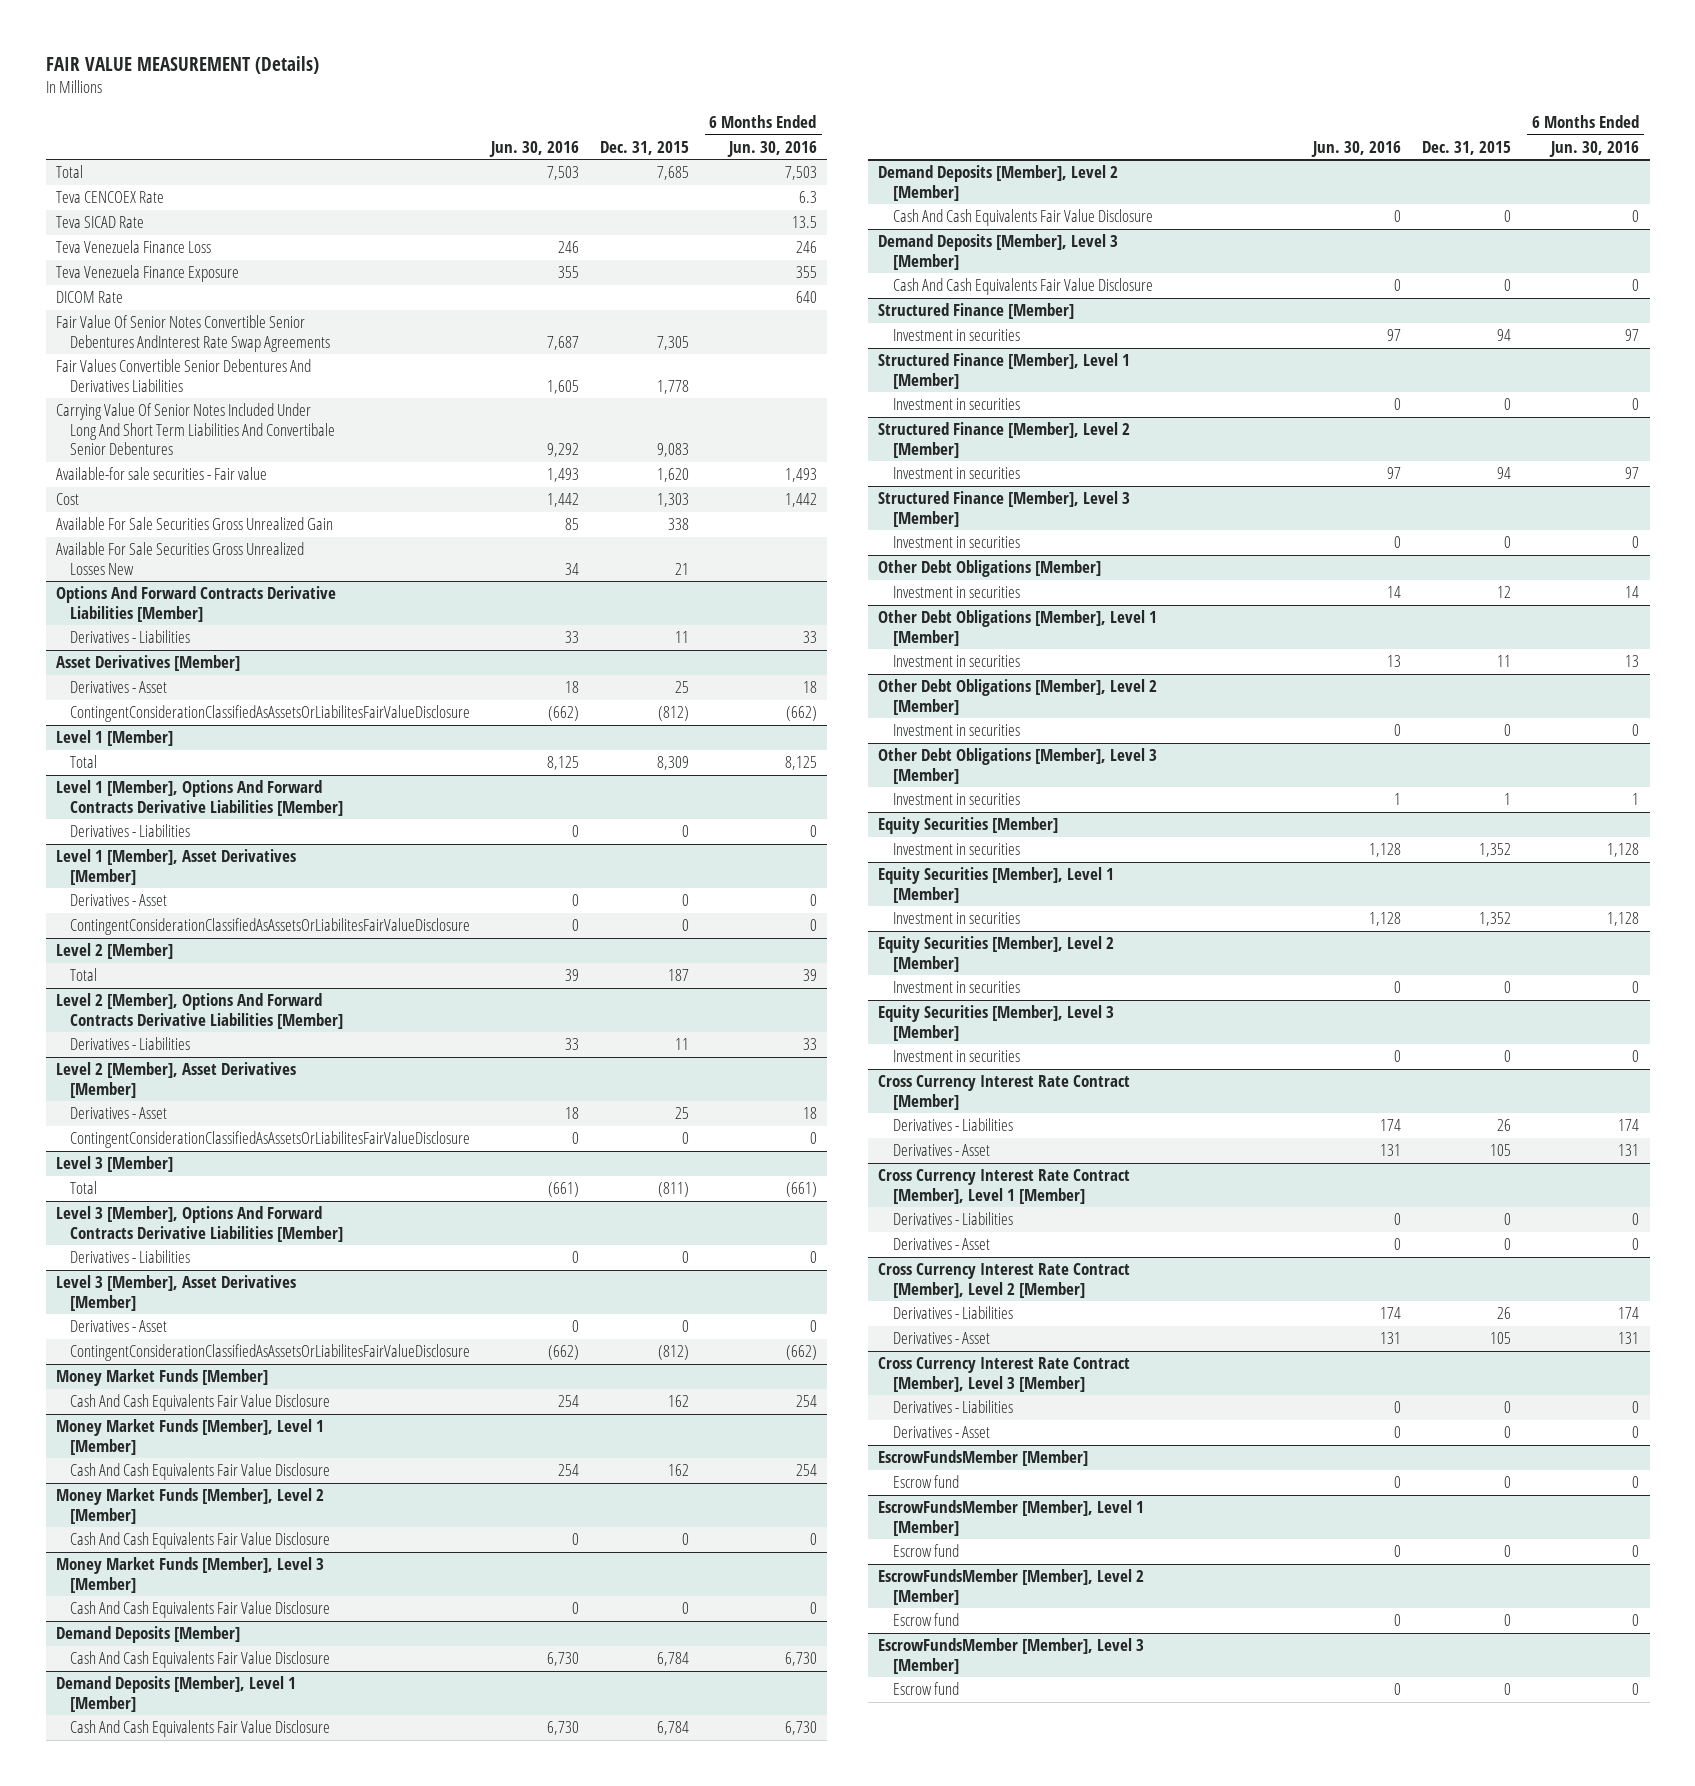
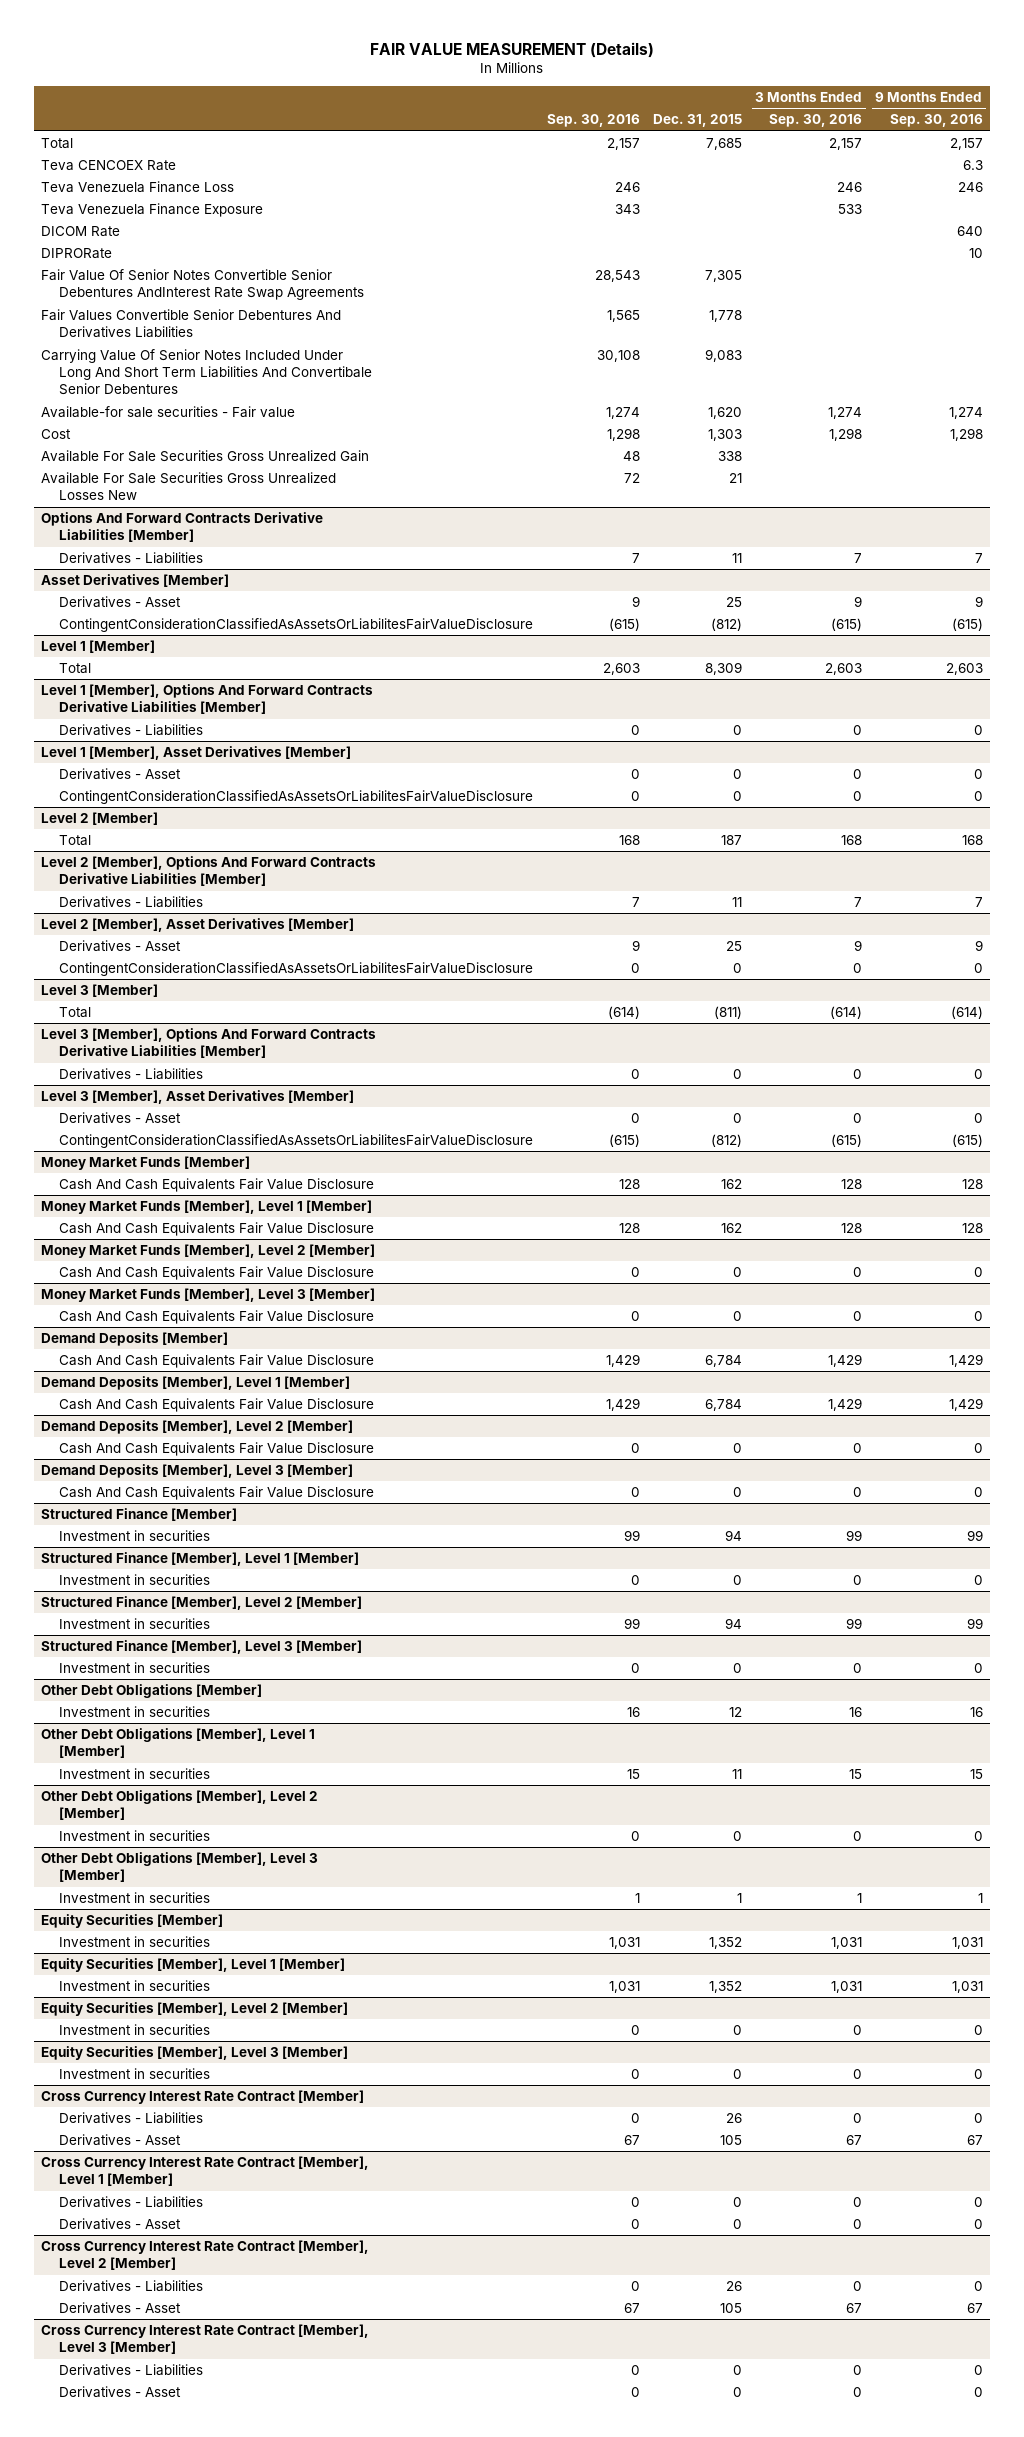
- | Jun. 30, 2016 | Dec. 31, 2015 | 6 Months Ended Jun. 30, 2016
+ | Sep. 30, 2016 | Dec. 31, 2015 | 3 Months Ended Sep. 30, 2016 | 9 Months Ended Sep. 30, 2016
- Teva SICAD Rate | | | 13.5
+ DIPRORate | | | | 10
- EscrowFundsMember [Member]
- Escrow fund | 0 | 0 | 0
- EscrowFundsMember [Member], Level 1 [Member]
- Escrow fund | 0 | 0 | 0
- EscrowFundsMember [Member], Level 2 [Member]
- Escrow fund | 0 | 0 | 0
- EscrowFundsMember [Member], Level 3 [Member]
- Escrow fund | 0 | 0 | 0

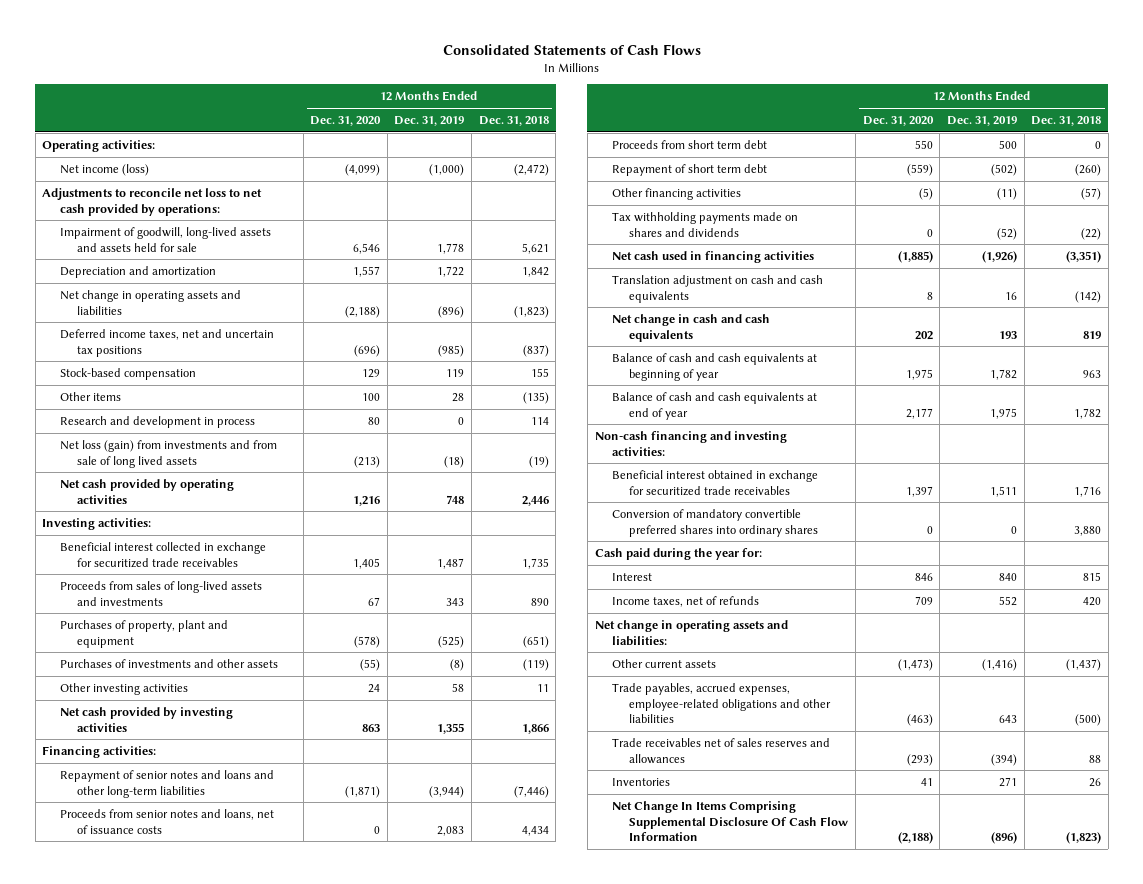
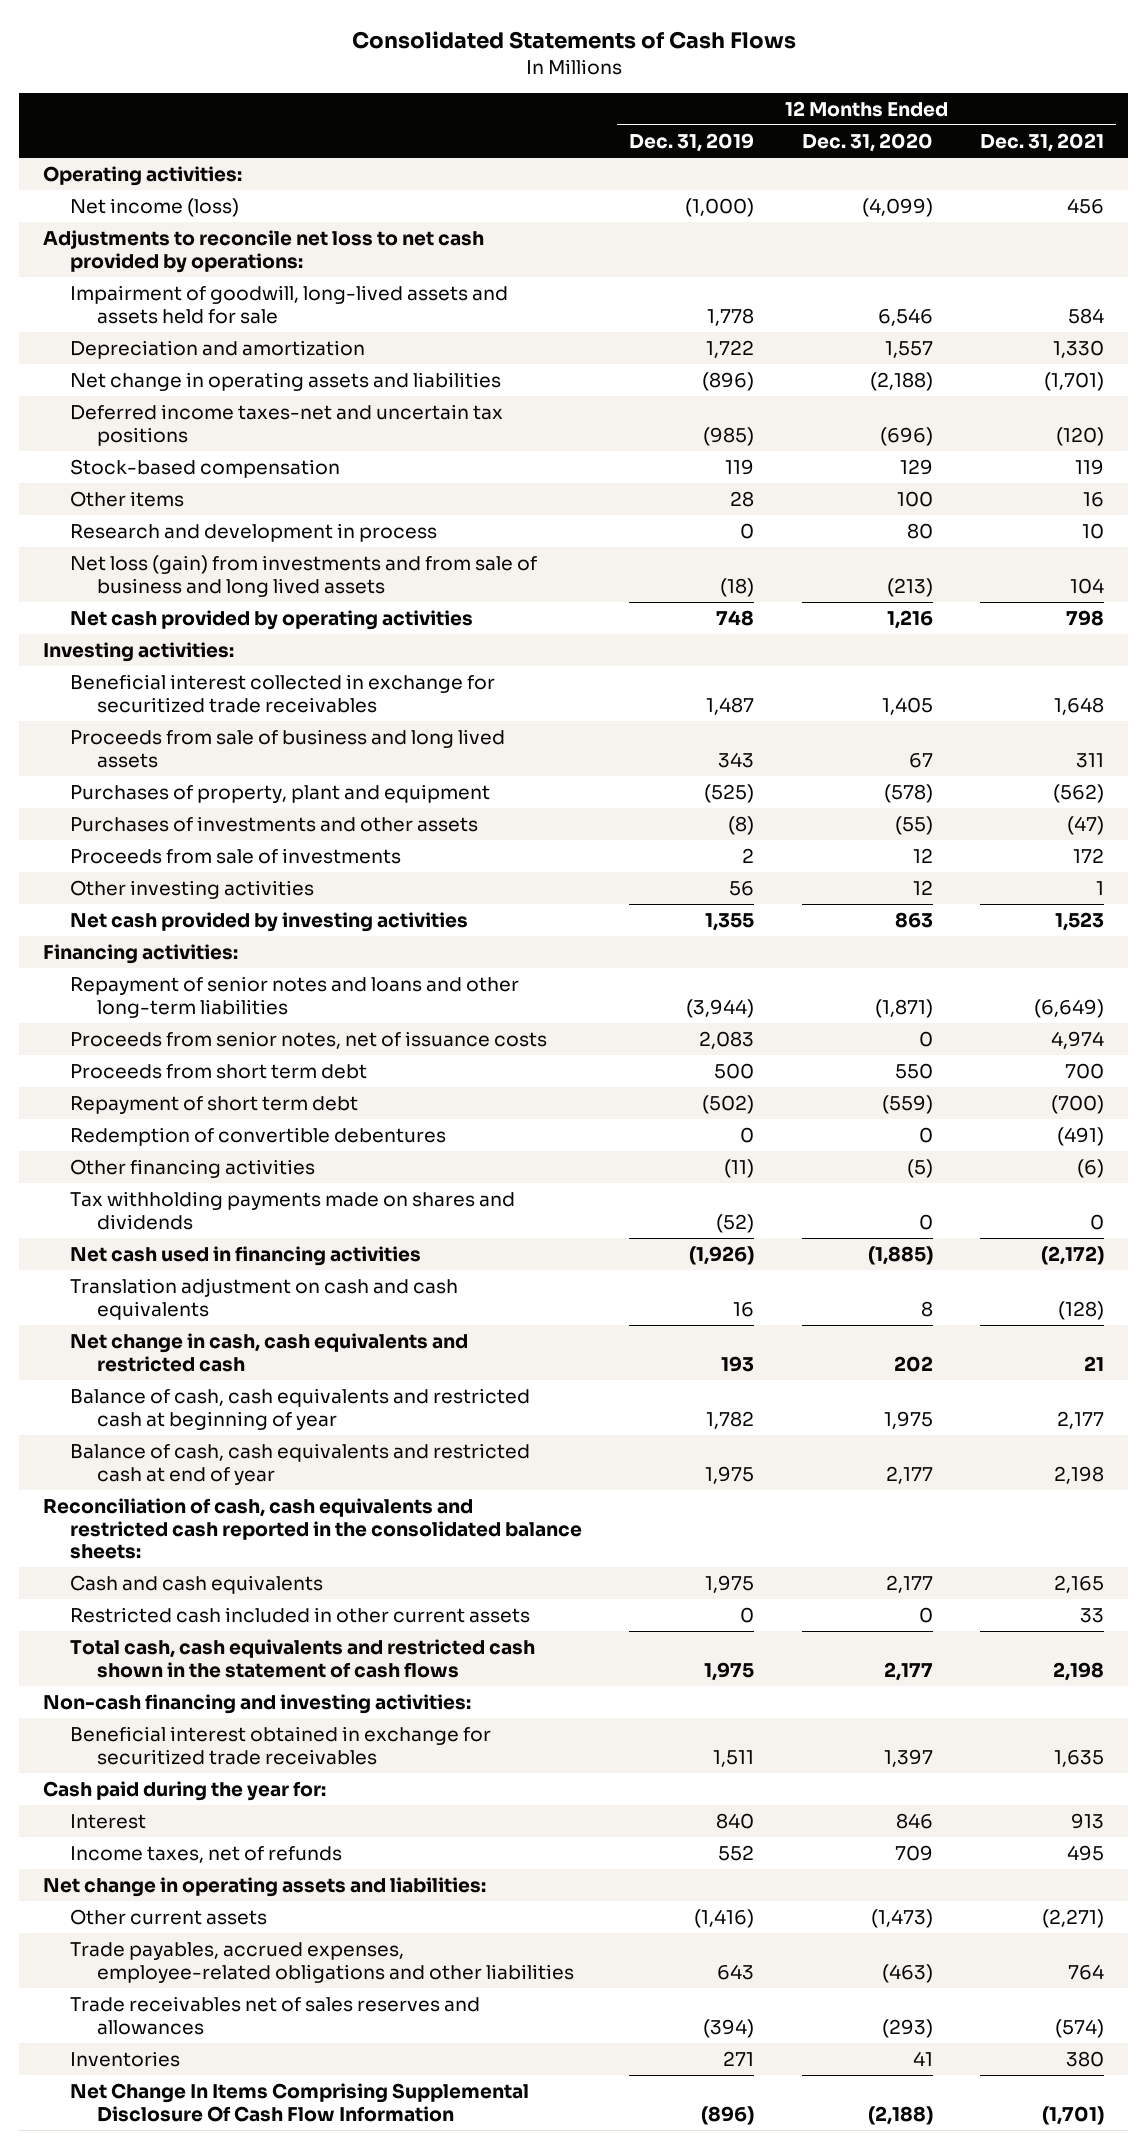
- | 12 Months Ended Dec. 31, 2020 | 12 Months Ended Dec. 31, 2019 | 12 Months Ended Dec. 31, 2018
+ | 12 Months Ended Dec. 31, 2019 | 12 Months Ended Dec. 31, 2020 | 12 Months Ended Dec. 31, 2021
- Deferred income taxes, net and uncertain tax positions | (696) | (985) | (837)
+ Deferred income taxes-net and uncertain tax positions | (985) | (696) | (120)
- Net loss (gain) from investments and from sale of long lived assets | (213) | (18) | (19)
+ Net loss (gain) from investments and from sale of business and long lived assets | (18) | (213) | 104
- Proceeds from sales of long-lived assets and investments | 67 | 343 | 890
+ Proceeds from sale of business and long lived assets | 343 | 67 | 311
- Other investing activities | 24 | 58 | 11
+ Proceeds from sale of investments | 2 | 12 | 172
+ Other investing activities | 56 | 12 | 1
- Proceeds from senior notes and loans, net of issuance costs | 0 | 2,083 | 4,434
+ Proceeds from senior notes, net of issuance costs | 2,083 | 0 | 4,974
+ Redemption of convertible debentures | 0 | 0 | (491)
- Net change in cash and cash equivalents | 202 | 193 | 819
- Balance of cash and cash equivalents at beginning of year | 1,975 | 1,782 | 963
- Balance of cash and cash equivalents at end of year | 2,177 | 1,975 | 1,782
+ Net change in cash, cash equivalents and restricted cash | 193 | 202 | 21
+ Balance of cash, cash equivalents and restricted cash at beginning of year | 1,782 | 1,975 | 2,177
+ Balance of cash, cash equivalents and restricted cash at end of year | 1,975 | 2,177 | 2,198
+ Reconciliation of cash, cash equivalents and restricted cash reported in the consolidated balance sheets:
+ Cash and cash equivalents | 1,975 | 2,177 | 2,165
+ Restricted cash included in other current assets | 0 | 0 | 33
+ Total cash, cash equivalents and restricted cash shown in the statement of cash flows | 1,975 | 2,177 | 2,198
- Conversion of mandatory convertible preferred shares into ordinary shares | 0 | 0 | 3,880

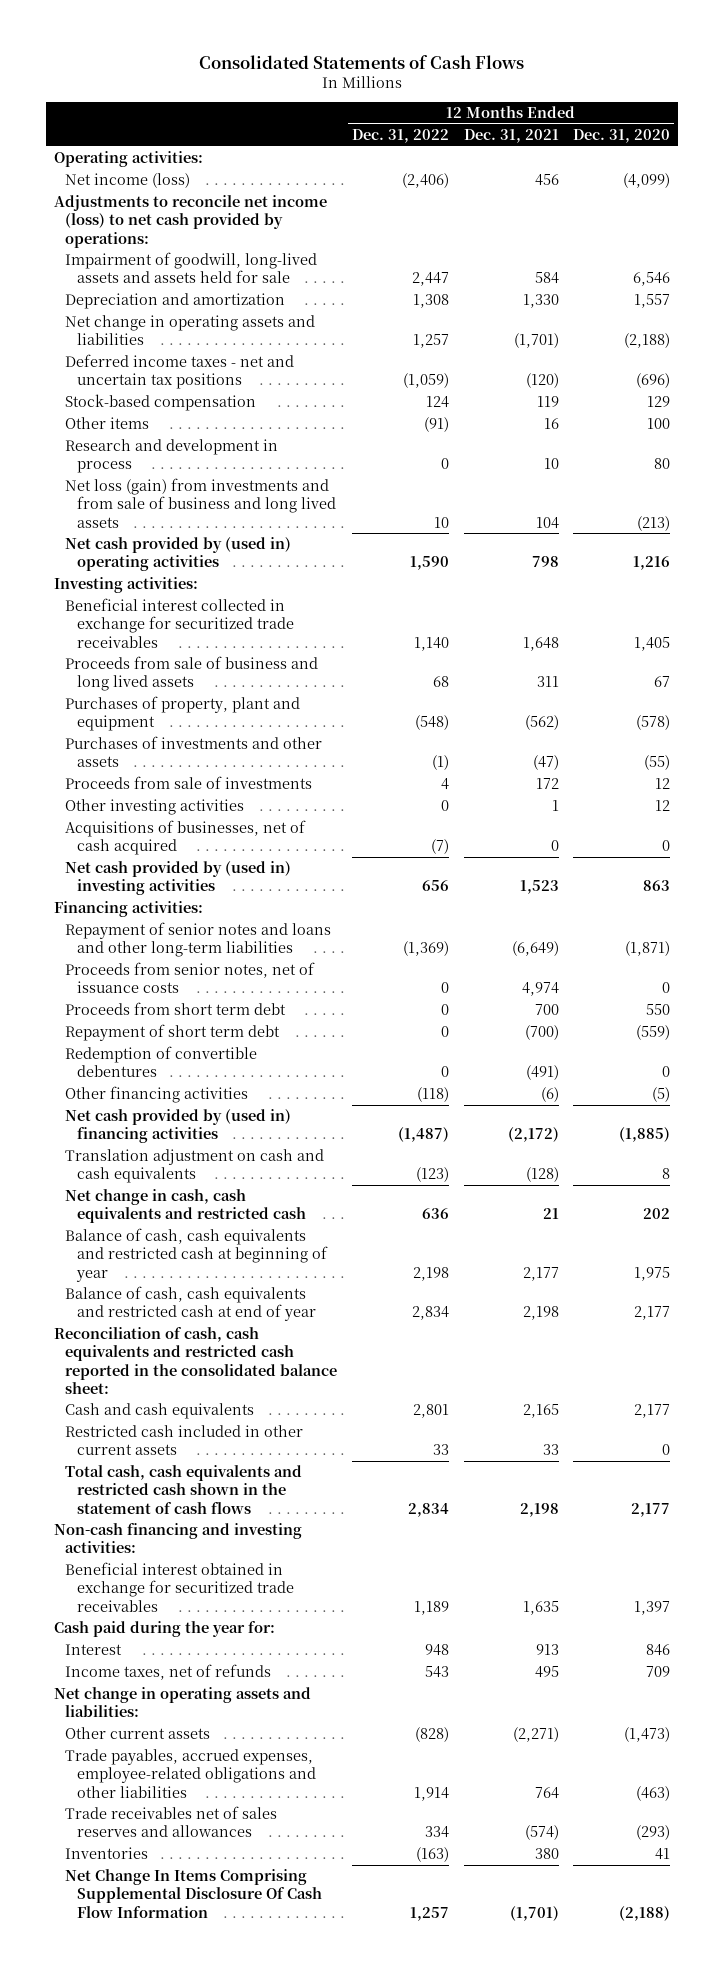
- | 12 Months Ended Dec. 31, 2019 | 12 Months Ended Dec. 31, 2020 | 12 Months Ended Dec. 31, 2021
+ | 12 Months Ended Dec. 31, 2022 | 12 Months Ended Dec. 31, 2021 | 12 Months Ended Dec. 31, 2020
- Adjustments to reconcile net loss to net cash provided by operations:
+ Adjustments to reconcile net income (loss) to net cash provided by operations:
- Deferred income taxes-net and uncertain tax positions | (985) | (696) | (120)
+ Deferred income taxes - net and uncertain tax positions | (1,059) | (120) | (696)
- Net cash provided by operating activities | 748 | 1,216 | 798
+ Net cash provided by (used in) operating activities | 1,590 | 798 | 1,216
- Net cash provided by investing activities | 1,355 | 863 | 1,523
+ Acquisitions of businesses, net of cash acquired | (7) | 0 | 0
+ Net cash provided by (used in) investing activities | 656 | 1,523 | 863
- Tax withholding payments made on shares and dividends | (52) | 0 | 0
- Net cash used in financing activities | (1,926) | (1,885) | (2,172)
+ Net cash provided by (used in) financing activities | (1,487) | (2,172) | (1,885)
- Reconciliation of cash, cash equivalents and restricted cash reported in the consolidated balance sheets:
+ Reconciliation of cash, cash equivalents and restricted cash reported in the consolidated balance sheet:

